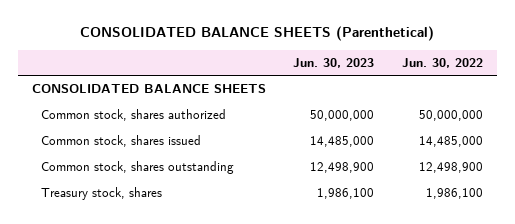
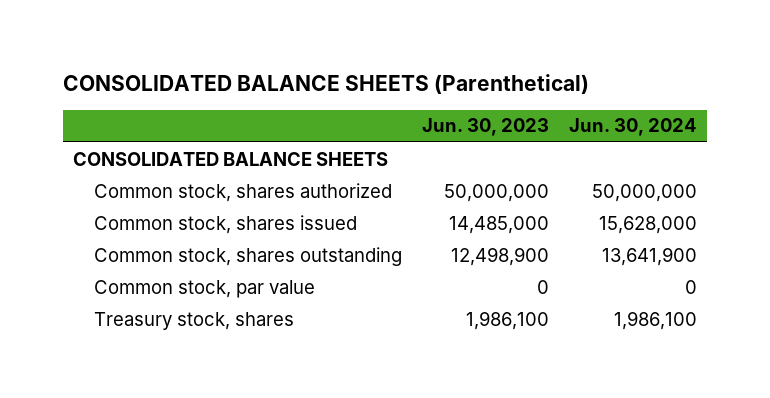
- | Jun. 30, 2023 | Jun. 30, 2022
+ | Jun. 30, 2023 | Jun. 30, 2024
+ Common stock, par value | 0 | 0

